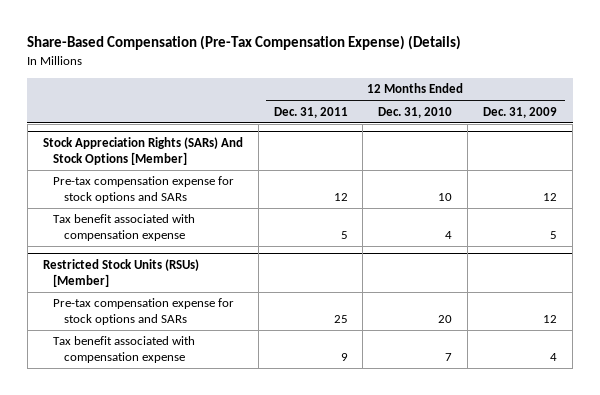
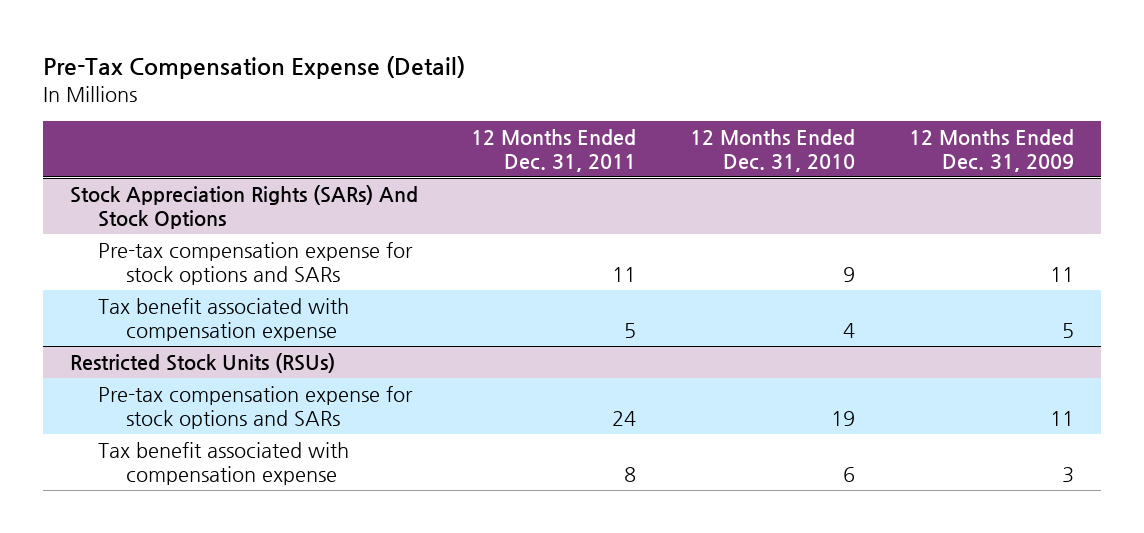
- Share-Based Compensation (Pre-Tax Compensation Expense) (Details)
+ Pre-Tax Compensation Expense (Detail)
- Stock Appreciation Rights (SARs) And Stock Options [Member]
- Pre-tax compensation expense for stock options and SARs | 12 | 10 | 12
+ Stock Appreciation Rights (SARs) And Stock Options
+ Pre-tax compensation expense for stock options and SARs | 11 | 9 | 11
- Restricted Stock Units (RSUs) [Member]
- Pre-tax compensation expense for stock options and SARs | 25 | 20 | 12
- Tax benefit associated with compensation expense | 9 | 7 | 4
+ Restricted Stock Units (RSUs)
+ Pre-tax compensation expense for stock options and SARs | 24 | 19 | 11
+ Tax benefit associated with compensation expense | 8 | 6 | 3

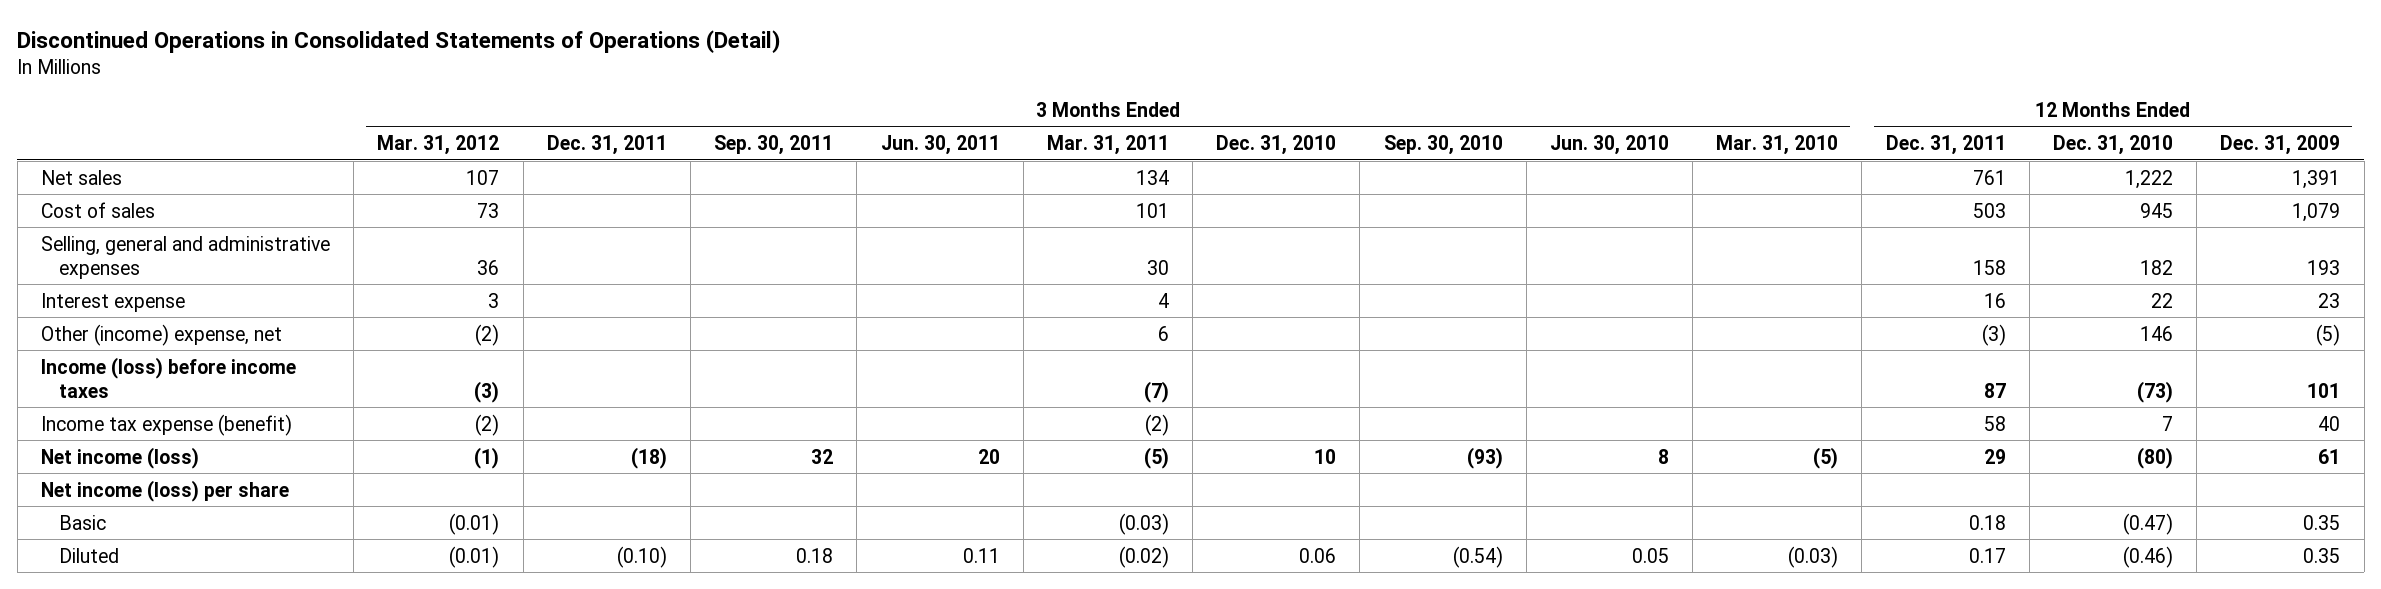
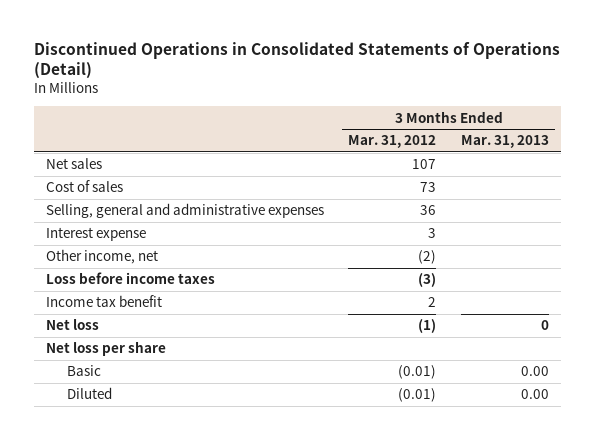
- | 3 Months Ended Mar. 31, 2012 | 3 Months Ended Dec. 31, 2011 | 3 Months Ended Sep. 30, 2011 | 3 Months Ended Jun. 30, 2011 | 3 Months Ended Mar. 31, 2011 | 3 Months Ended Dec. 31, 2010 | 3 Months Ended Sep. 30, 2010 | 3 Months Ended Jun. 30, 2010 | 3 Months Ended Mar. 31, 2010 | 12 Months Ended Dec. 31, 2011 | 12 Months Ended Dec. 31, 2010 | 12 Months Ended Dec. 31, 2009
+ | 3 Months Ended Mar. 31, 2012 | 3 Months Ended Mar. 31, 2013
- Other (income) expense, net | (2) | | | | 6 | | | | | (3) | 146 | (5)
- Income (loss) before income taxes | (3) | | | | (7) | | | | | 87 | (73) | 101
- Income tax expense (benefit) | (2) | | | | (2) | | | | | 58 | 7 | 40
- Net income (loss) | (1) | (18) | 32 | 20 | (5) | 10 | (93) | 8 | (5) | 29 | (80) | 61
- Net income (loss) per share
+ Other income, net | (2) |
+ Loss before income taxes | (3) |
+ Income tax benefit | 2 |
+ Net loss | (1) | 0
+ Net loss per share

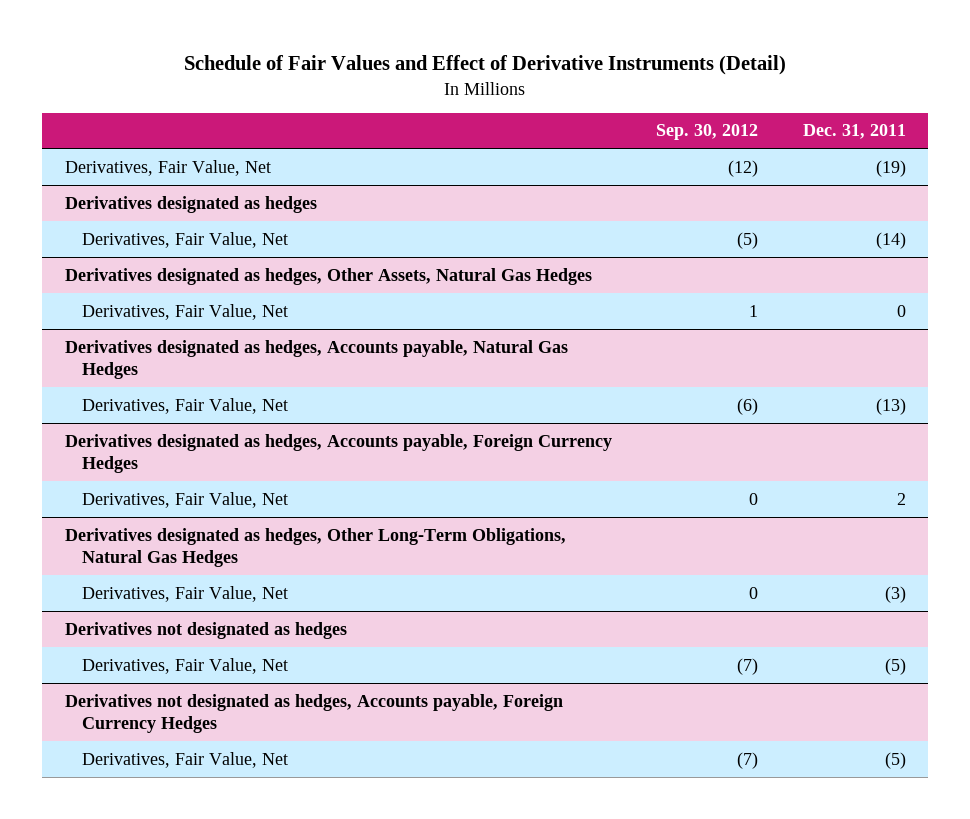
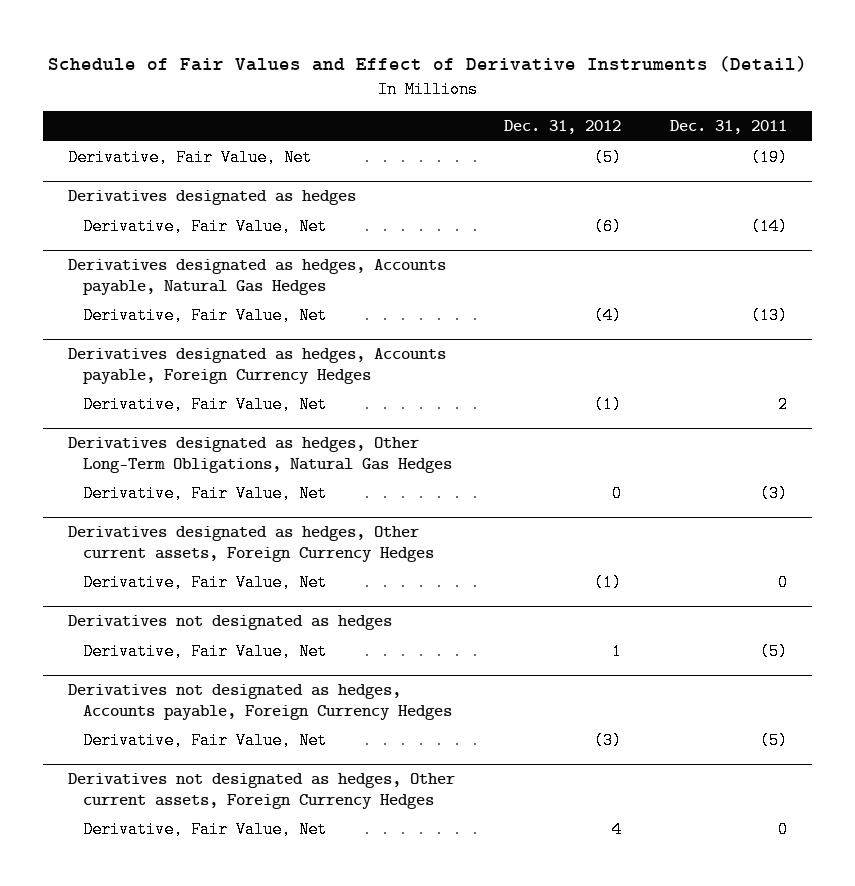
- | Sep. 30, 2012 | Dec. 31, 2011
+ | Dec. 31, 2012 | Dec. 31, 2011
- Derivatives, Fair Value, Net | (12) | (19)
+ Derivative, Fair Value, Net | (5) | (19)
@ Derivatives designated as hedges
- Derivatives, Fair Value, Net | (5) | (14)
- Derivatives designated as hedges, Other Assets, Natural Gas Hedges
- Derivatives, Fair Value, Net | 1 | 0
@ Derivatives designated as hedges
+ Derivative, Fair Value, Net | (6) | (14)
@ Derivatives designated as hedges, Accounts payable, Natural Gas Hedges
- Derivatives, Fair Value, Net | (6) | (13)
+ Derivative, Fair Value, Net | (4) | (13)
@ Derivatives designated as hedges, Accounts payable, Foreign Currency Hedges
- Derivatives, Fair Value, Net | 0 | 2
+ Derivative, Fair Value, Net | (1) | 2
@ Derivatives designated as hedges, Other Long-Term Obligations, Natural Gas Hedges
- Derivatives, Fair Value, Net | 0 | (3)
+ Derivative, Fair Value, Net | 0 | (3)
+ Derivatives designated as hedges, Other current assets, Foreign Currency Hedges
+ Derivative, Fair Value, Net | (1) | 0
@ Derivatives not designated as hedges
- Derivatives, Fair Value, Net | (7) | (5)
+ Derivative, Fair Value, Net | 1 | (5)
@ Derivatives not designated as hedges, Accounts payable, Foreign Currency Hedges
- Derivatives, Fair Value, Net | (7) | (5)
+ Derivative, Fair Value, Net | (3) | (5)
+ Derivatives not designated as hedges, Other current assets, Foreign Currency Hedges
+ Derivative, Fair Value, Net | 4 | 0

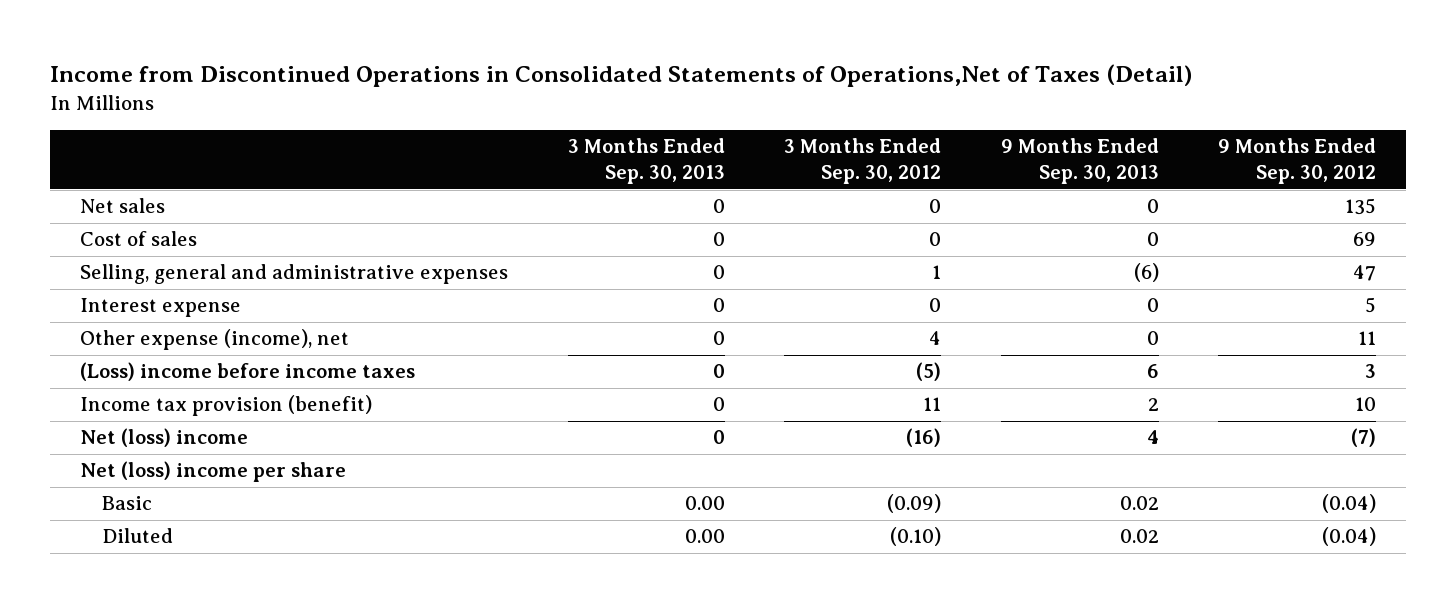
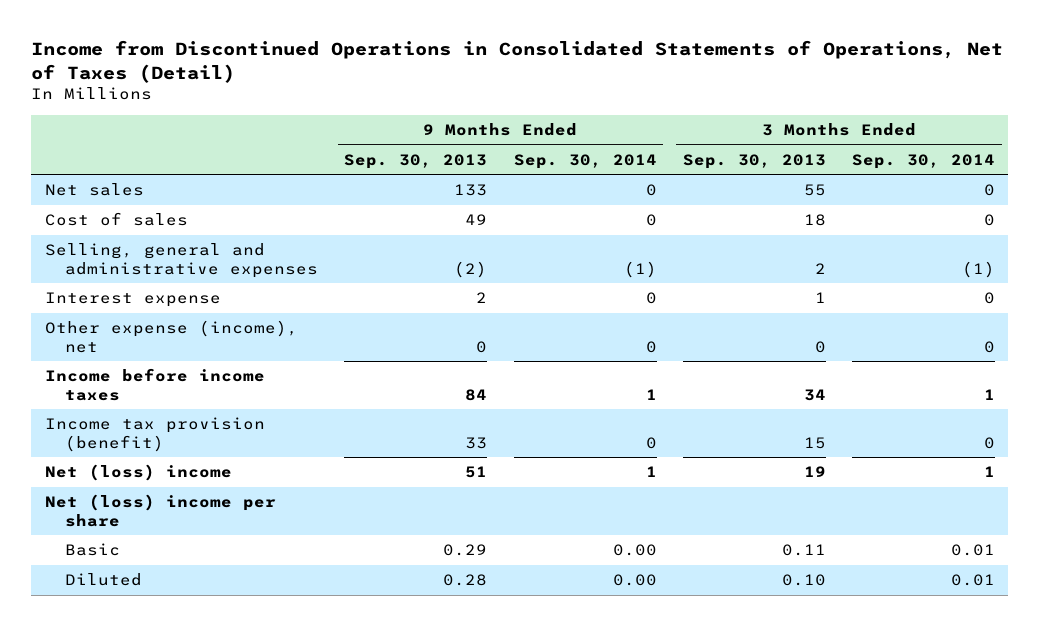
- Income from Discontinued Operations in Consolidated Statements of Operations,Net of Taxes (Detail)
+ Income from Discontinued Operations in Consolidated Statements of Operations, Net of Taxes (Detail)
- | 3 Months Ended Sep. 30, 2013 | 3 Months Ended Sep. 30, 2012 | 9 Months Ended Sep. 30, 2013 | 9 Months Ended Sep. 30, 2012
+ | 9 Months Ended Sep. 30, 2013 | 9 Months Ended Sep. 30, 2014 | 3 Months Ended Sep. 30, 2013 | 3 Months Ended Sep. 30, 2014
- Net sales | 0 | 0 | 0 | 135
- Cost of sales | 0 | 0 | 0 | 69
- Selling, general and administrative expenses | 0 | 1 | (6) | 47
- Interest expense | 0 | 0 | 0 | 5
+ Net sales | 133 | 0 | 55 | 0
+ Cost of sales | 49 | 0 | 18 | 0
+ Selling, general and administrative expenses | (2) | (1) | 2 | (1)
+ Interest expense | 2 | 0 | 1 | 0
- (Loss) income before income taxes | 0 | (5) | 6 | 3
- Income tax provision (benefit) | 0 | 11 | 2 | 10
- Net (loss) income | 0 | (16) | 4 | (7)
+ Income before income taxes | 84 | 1 | 34 | 1
+ Income tax provision (benefit) | 33 | 0 | 15 | 0
+ Net (loss) income | 51 | 1 | 19 | 1
- Basic | 0.00 | (0.09) | 0.02 | (0.04)
- Diluted | 0.00 | (0.10) | 0.02 | (0.04)
+ Basic | 0.29 | 0.00 | 0.11 | 0.01
+ Diluted | 0.28 | 0.00 | 0.10 | 0.01

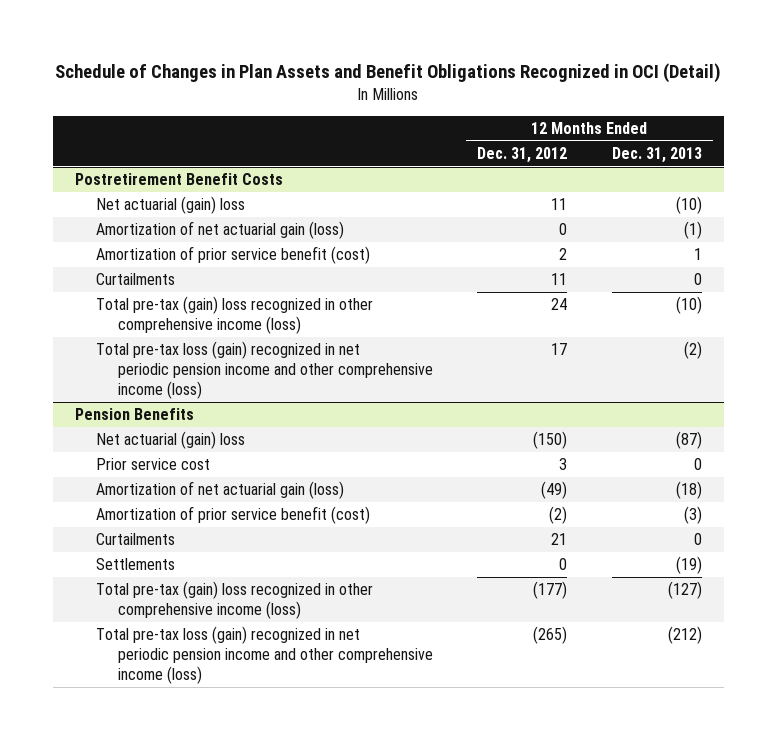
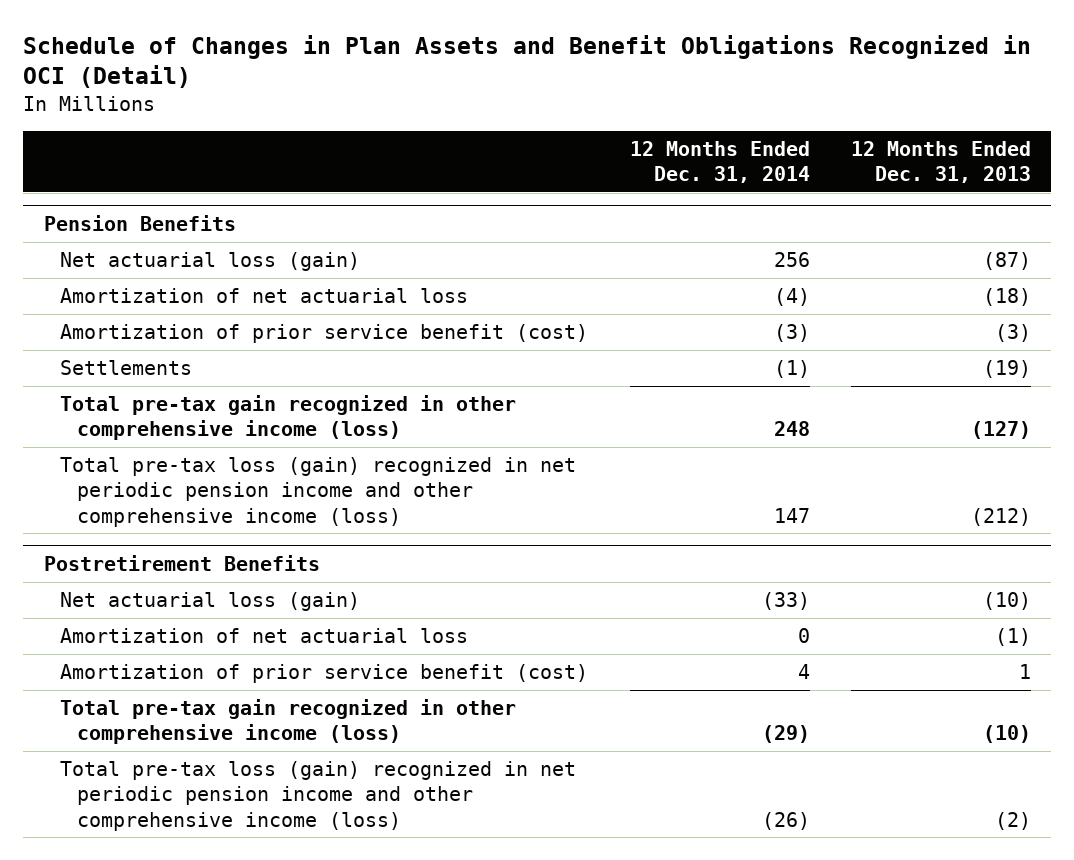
- | 12 Months Ended Dec. 31, 2012 | 12 Months Ended Dec. 31, 2013
+ | 12 Months Ended Dec. 31, 2014 | 12 Months Ended Dec. 31, 2013
- Postretirement Benefit Costs
- Net actuarial (gain) loss | 11 | (10)
- Amortization of net actuarial gain (loss) | 0 | (1)
- Amortization of prior service benefit (cost) | 2 | 1
- Curtailments | 11 | 0
- Total pre-tax (gain) loss recognized in other comprehensive income (loss) | 24 | (10)
- Total pre-tax loss (gain) recognized in net periodic pension income and other comprehensive income (loss) | 17 | (2)
@ Pension Benefits
- Net actuarial (gain) loss | (150) | (87)
- Prior service cost | 3 | 0
- Amortization of net actuarial gain (loss) | (49) | (18)
+ Net actuarial loss (gain) | 256 | (87)
+ Amortization of net actuarial loss | (4) | (18)
- Curtailments | 21 | 0
- Total pre-tax (gain) loss recognized in other comprehensive income (loss) | (177) | (127)
+ Total pre-tax gain recognized in other comprehensive income (loss) | 248 | (127)
+ Postretirement Benefits
+ Net actuarial loss (gain) | (33) | (10)
+ Amortization of net actuarial loss | 0 | (1)
+ Amortization of prior service benefit (cost) | 4 | 1
+ Total pre-tax gain recognized in other comprehensive income (loss) | (29) | (10)
+ Total pre-tax loss (gain) recognized in net periodic pension income and other comprehensive income (loss) | (26) | (2)

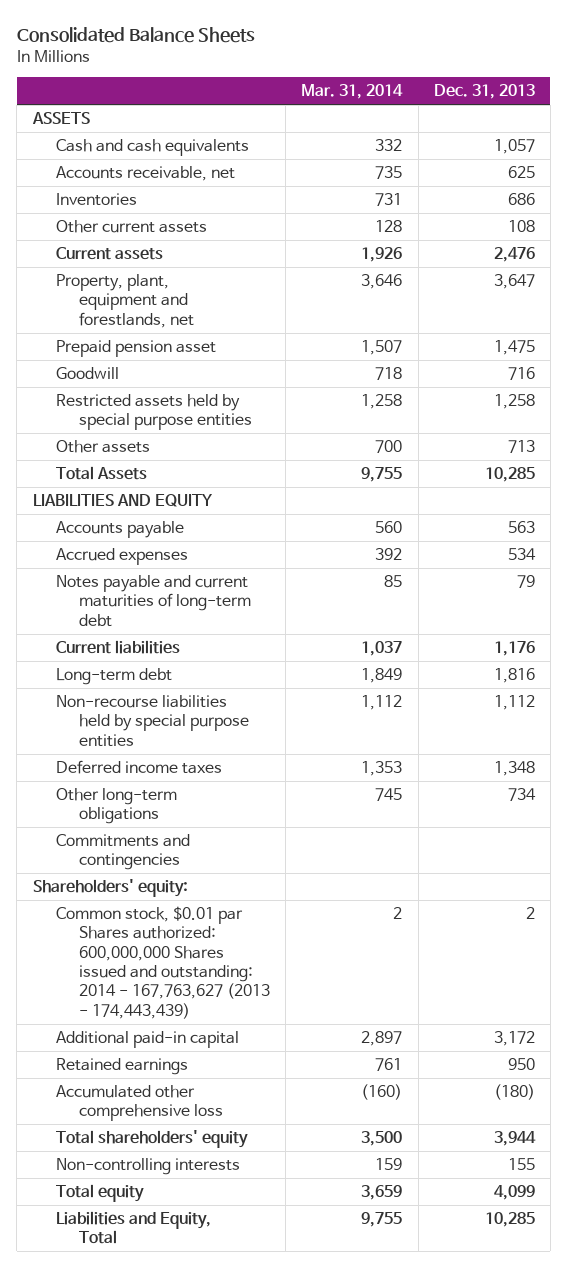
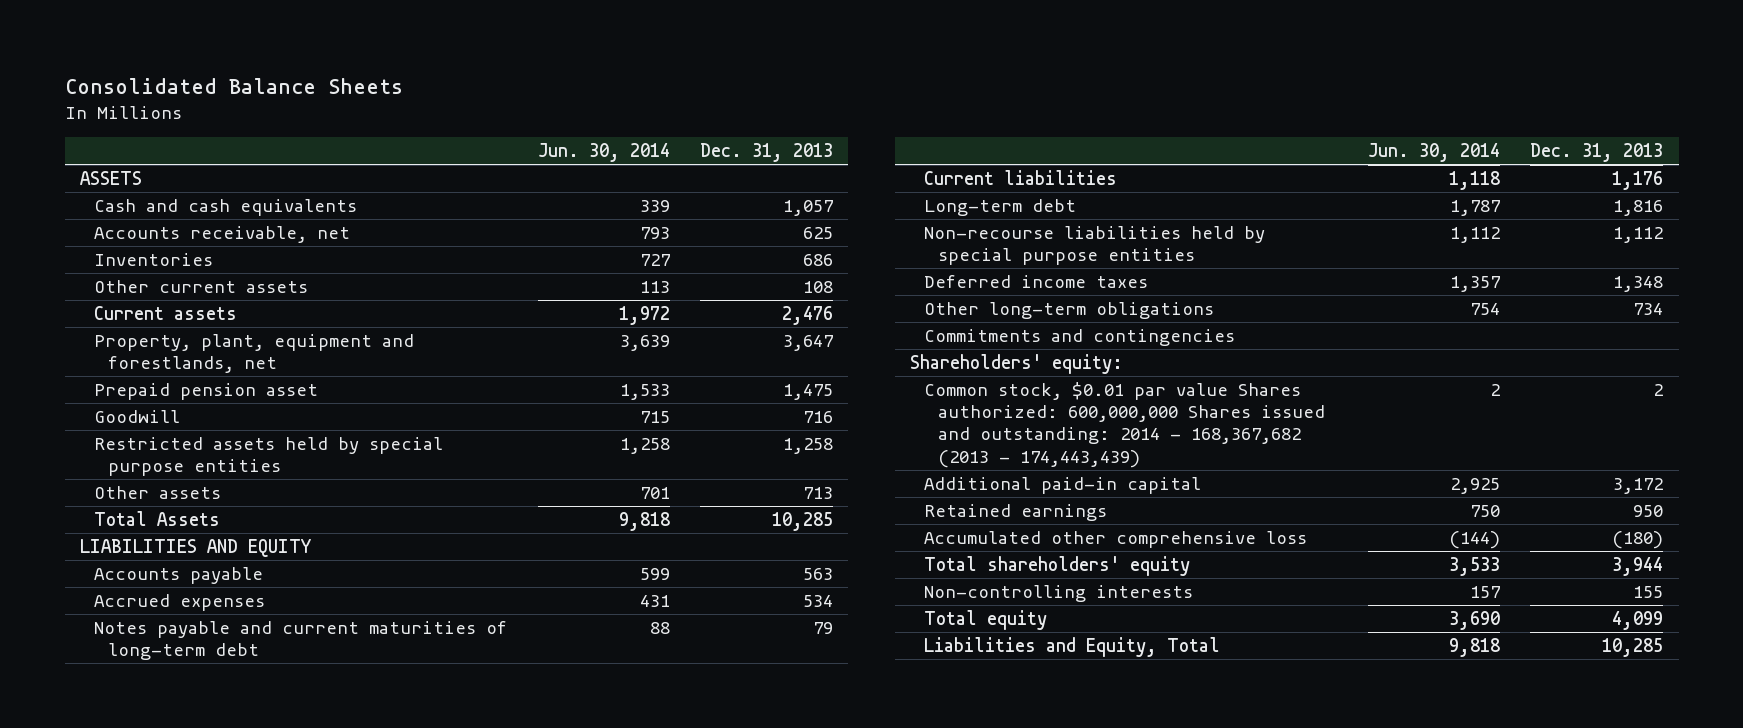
- | Mar. 31, 2014 | Dec. 31, 2013
+ | Jun. 30, 2014 | Dec. 31, 2013
- Common stock, $0.01 par Shares authorized: 600,000,000 Shares issued and outstanding: 2014 - 167,763,627 (2013 - 174,443,439) | 2 | 2
+ Common stock, $0.01 par value Shares authorized: 600,000,000 Shares issued and outstanding: 2014 - 168,367,682 (2013 - 174,443,439) | 2 | 2

